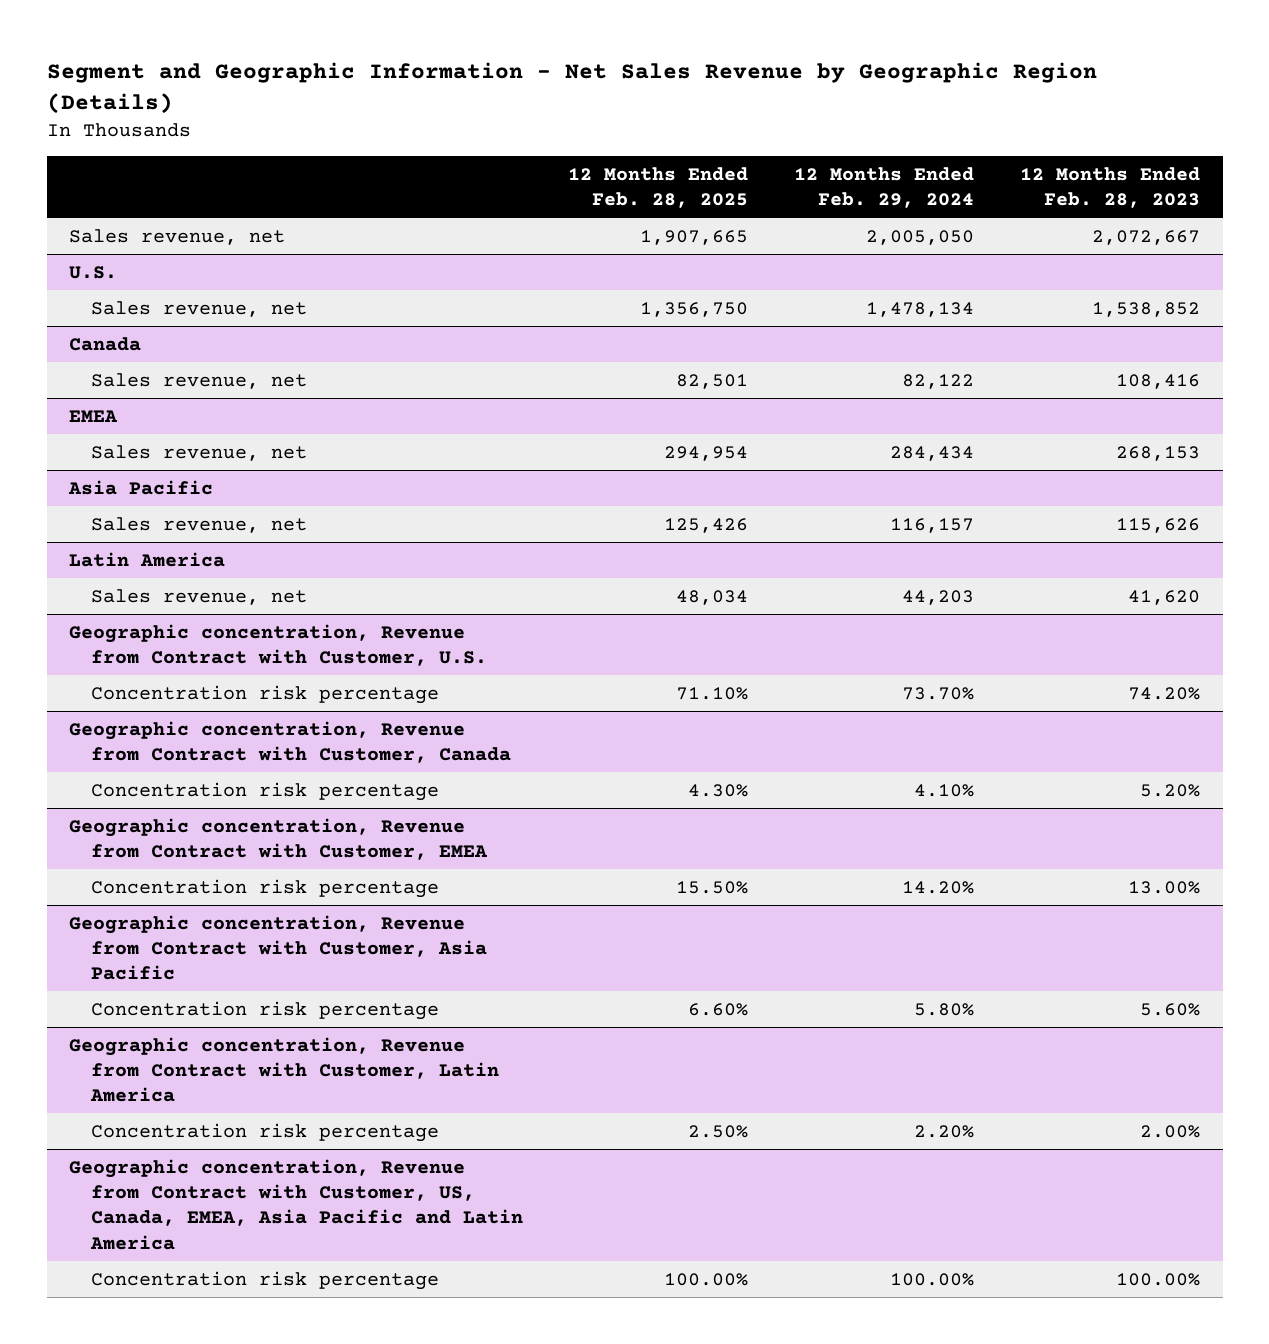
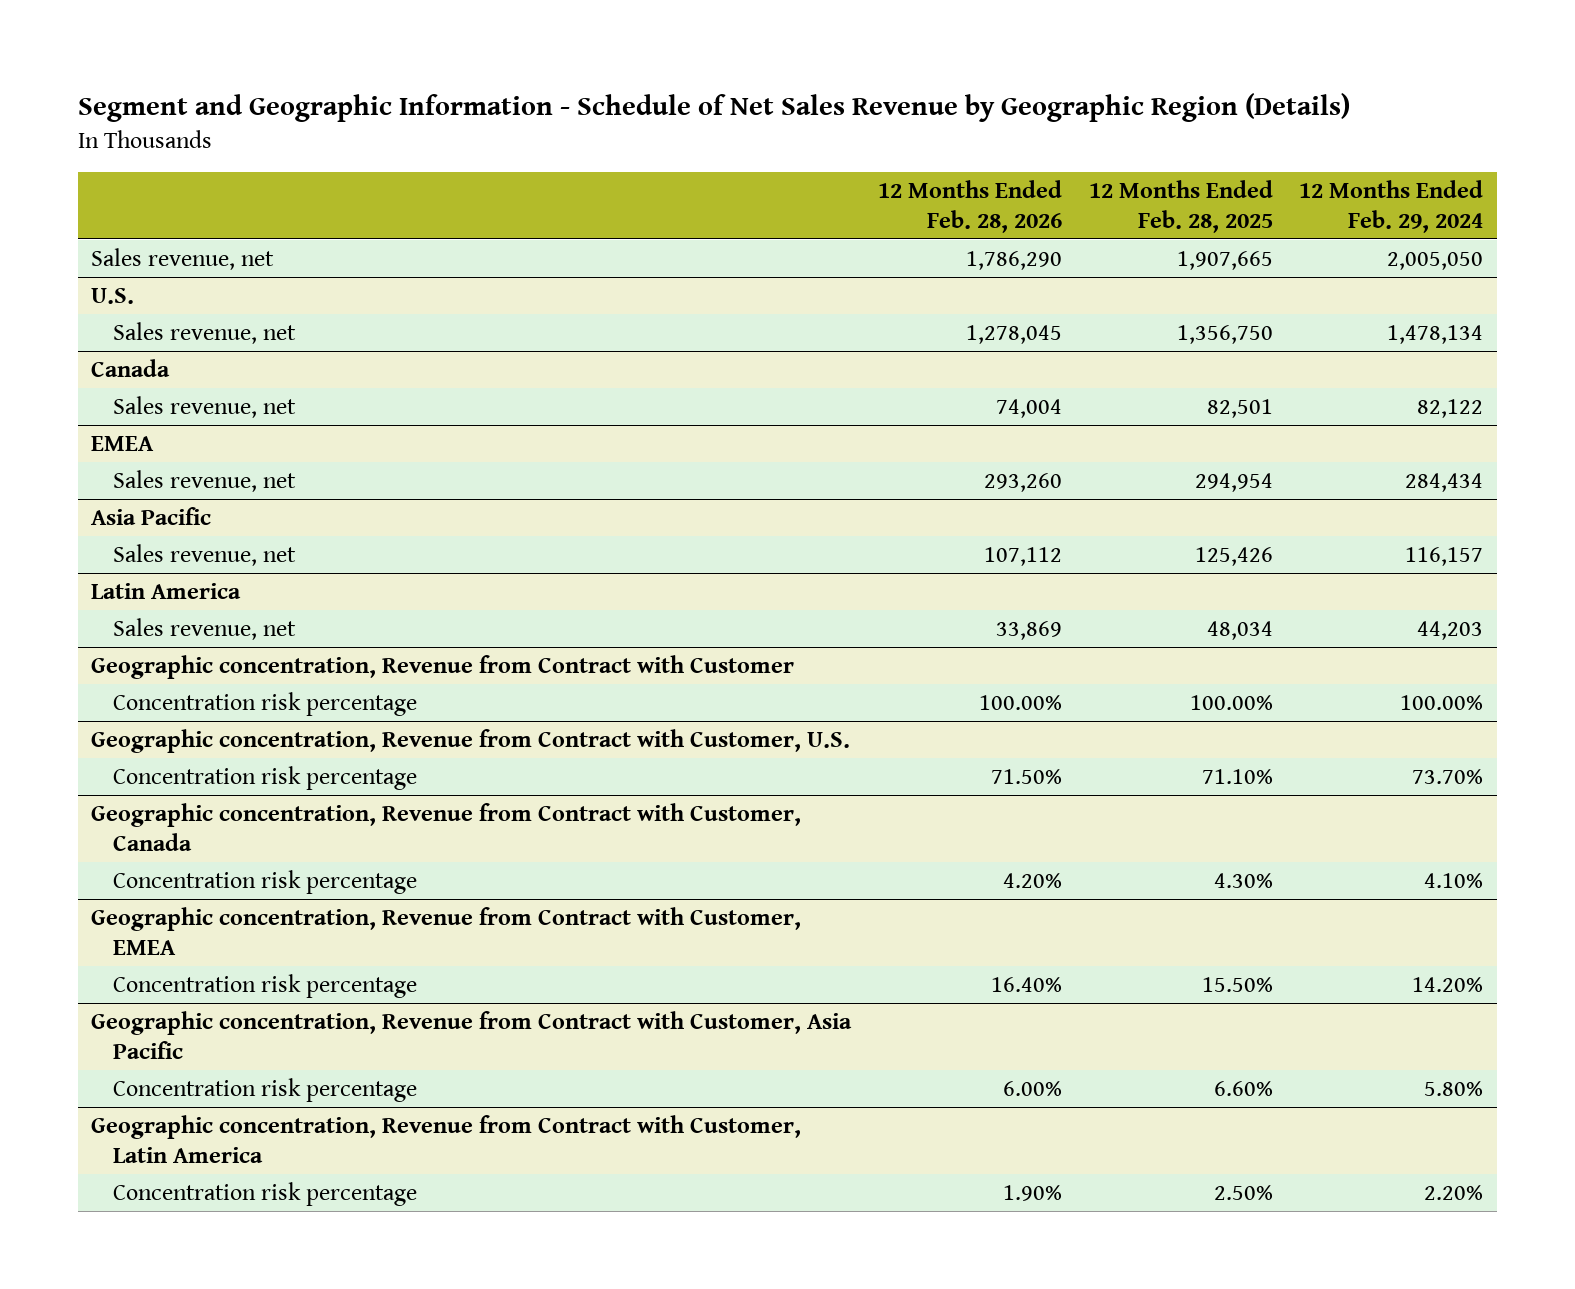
- Segment and Geographic Information - Net Sales Revenue by Geographic Region (Details)
+ Segment and Geographic Information - Schedule of Net Sales Revenue by Geographic Region (Details)
- | 12 Months Ended Feb. 28, 2025 | 12 Months Ended Feb. 29, 2024 | 12 Months Ended Feb. 28, 2023
+ | 12 Months Ended Feb. 28, 2026 | 12 Months Ended Feb. 28, 2025 | 12 Months Ended Feb. 29, 2024
+ Geographic concentration, Revenue from Contract with Customer
+ Concentration risk percentage | 100.00% | 100.00% | 100.00%
- Geographic concentration, Revenue from Contract with Customer, US, Canada, EMEA, Asia Pacific and Latin America
- Concentration risk percentage | 100.00% | 100.00% | 100.00%

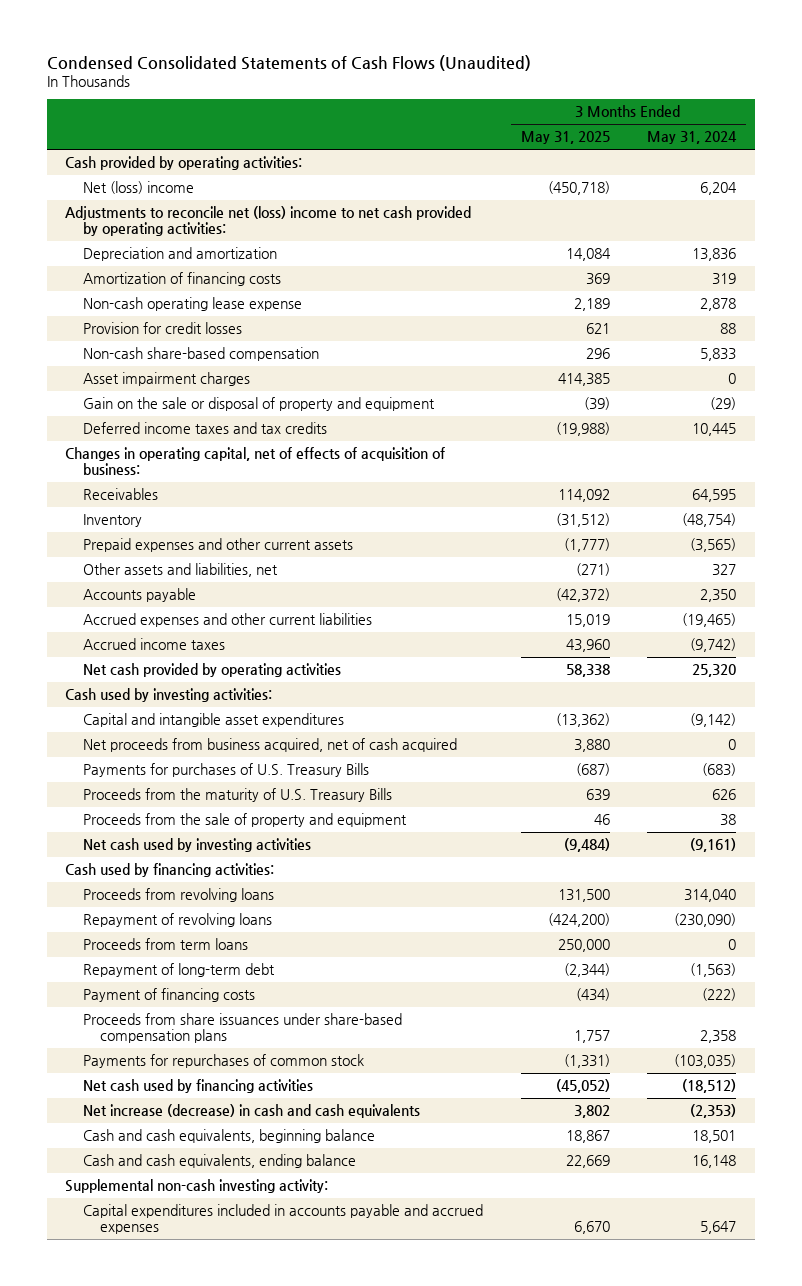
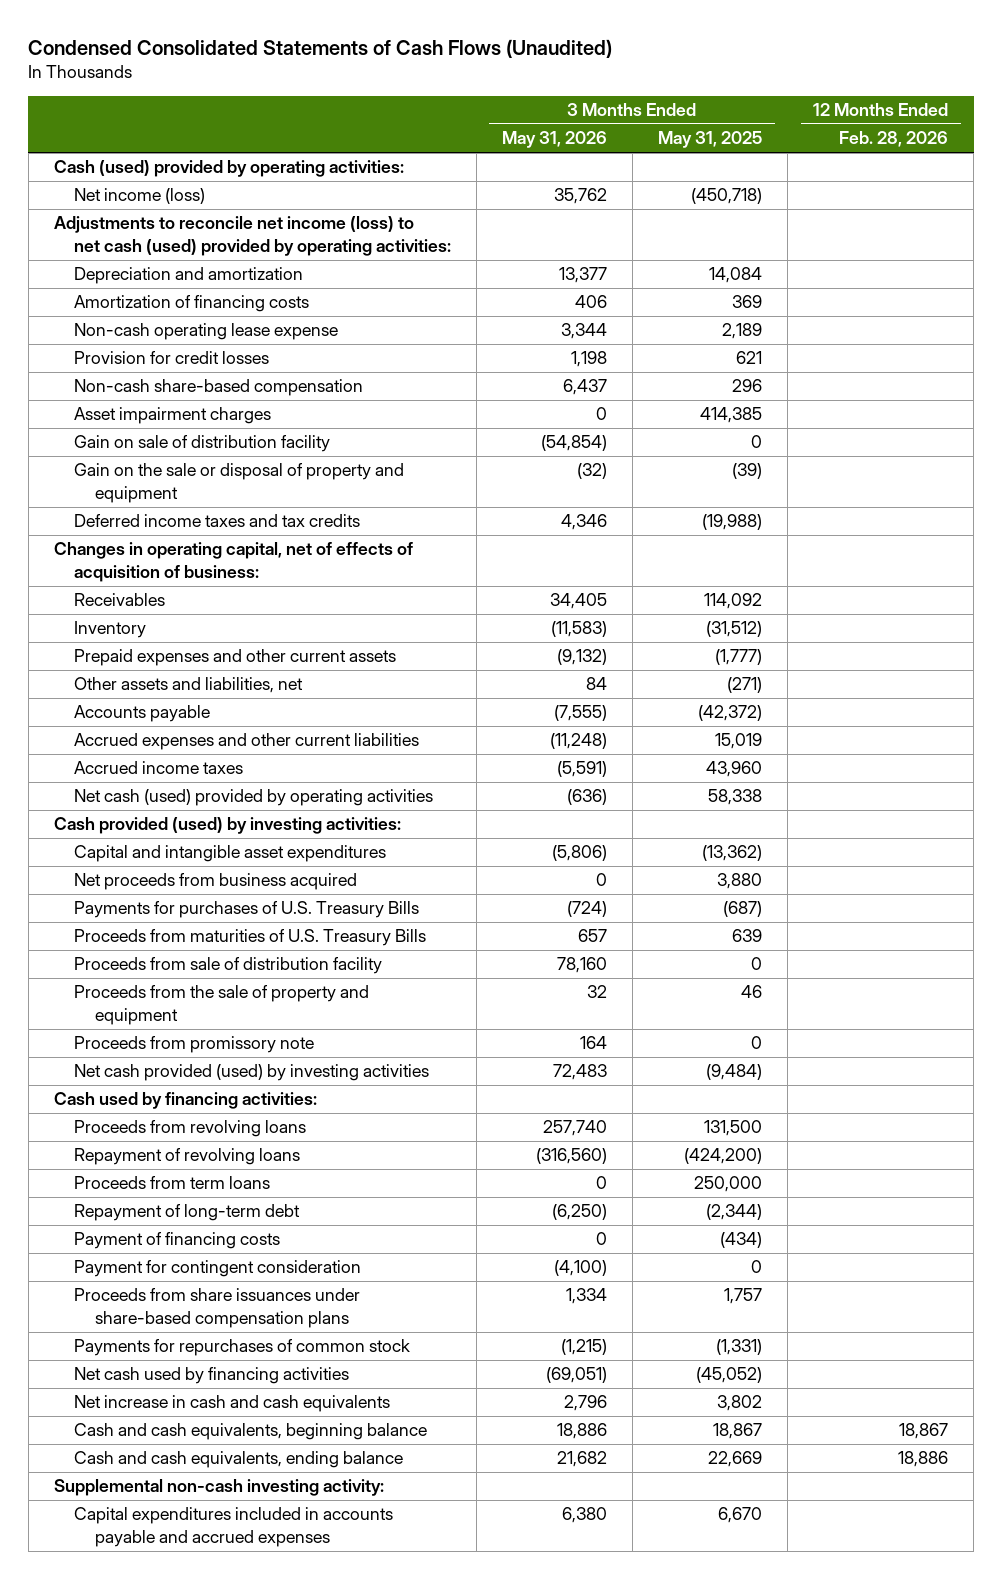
- | 3 Months Ended May 31, 2025 | 3 Months Ended May 31, 2024
+ | 3 Months Ended May 31, 2026 | 3 Months Ended May 31, 2025 | 12 Months Ended Feb. 28, 2026
- Cash provided by operating activities:
- Net (loss) income | (450,718) | 6,204
- Adjustments to reconcile net (loss) income to net cash provided by operating activities:
+ Cash (used) provided by operating activities:
+ Net income (loss) | 35,762 | (450,718) |
+ Adjustments to reconcile net income (loss) to net cash (used) provided by operating activities:
+ Gain on sale of distribution facility | (54,854) | 0 |
- Net cash provided by operating activities | 58,338 | 25,320
- Cash used by investing activities:
+ Net cash (used) provided by operating activities | (636) | 58,338 |
+ Cash provided (used) by investing activities:
- Net proceeds from business acquired, net of cash acquired | 3,880 | 0
+ Net proceeds from business acquired | 0 | 3,880 |
- Proceeds from the maturity of U.S. Treasury Bills | 639 | 626
+ Proceeds from maturities of U.S. Treasury Bills | 657 | 639 |
+ Proceeds from sale of distribution facility | 78,160 | 0 |
- Net cash used by investing activities | (9,484) | (9,161)
+ Proceeds from promissory note | 164 | 0 |
+ Net cash provided (used) by investing activities | 72,483 | (9,484) |
+ Payment for contingent consideration | (4,100) | 0 |
- Net increase (decrease) in cash and cash equivalents | 3,802 | (2,353)
+ Net increase in cash and cash equivalents | 2,796 | 3,802 |

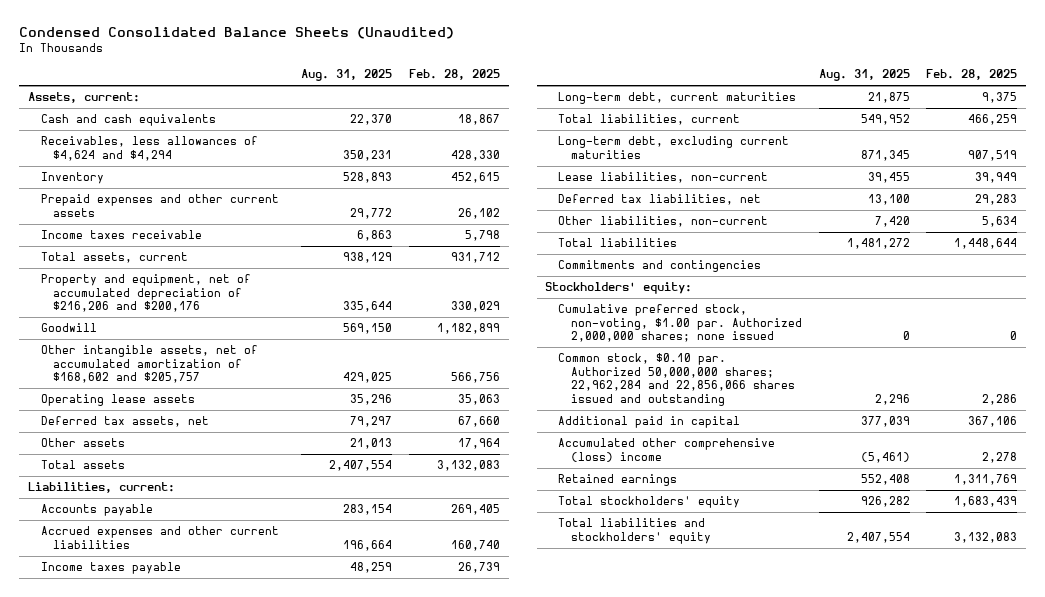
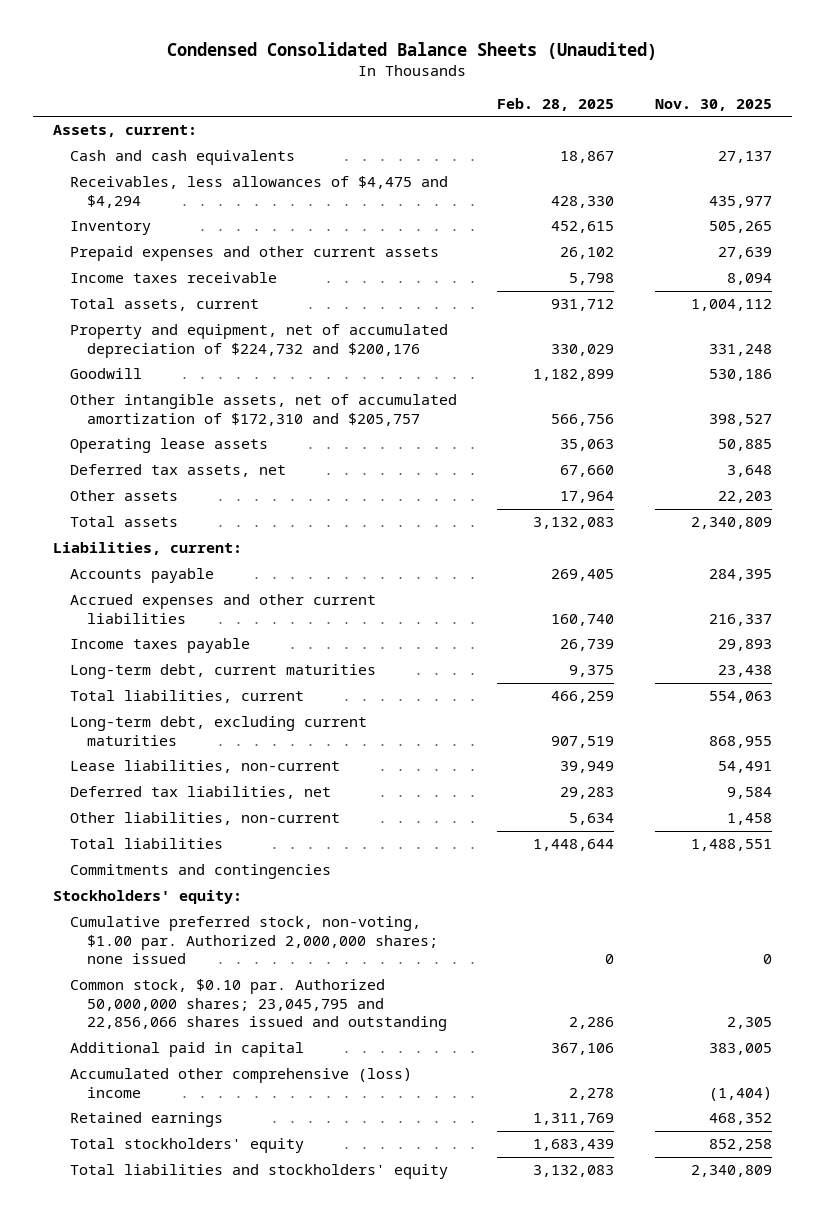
- | Aug. 31, 2025 | Feb. 28, 2025
+ | Feb. 28, 2025 | Nov. 30, 2025
- Receivables, less allowances of $4,624 and $4,294 | 350,231 | 428,330
+ Receivables, less allowances of $4,475 and $4,294 | 428,330 | 435,977
- Property and equipment, net of accumulated depreciation of $216,206 and $200,176 | 335,644 | 330,029
+ Property and equipment, net of accumulated depreciation of $224,732 and $200,176 | 330,029 | 331,248
- Other intangible assets, net of accumulated amortization of $168,602 and $205,757 | 429,025 | 566,756
+ Other intangible assets, net of accumulated amortization of $172,310 and $205,757 | 566,756 | 398,527
- Common stock, $0.10 par. Authorized 50,000,000 shares; 22,962,284 and 22,856,066 shares issued and outstanding | 2,296 | 2,286
+ Common stock, $0.10 par. Authorized 50,000,000 shares; 23,045,795 and 22,856,066 shares issued and outstanding | 2,286 | 2,305

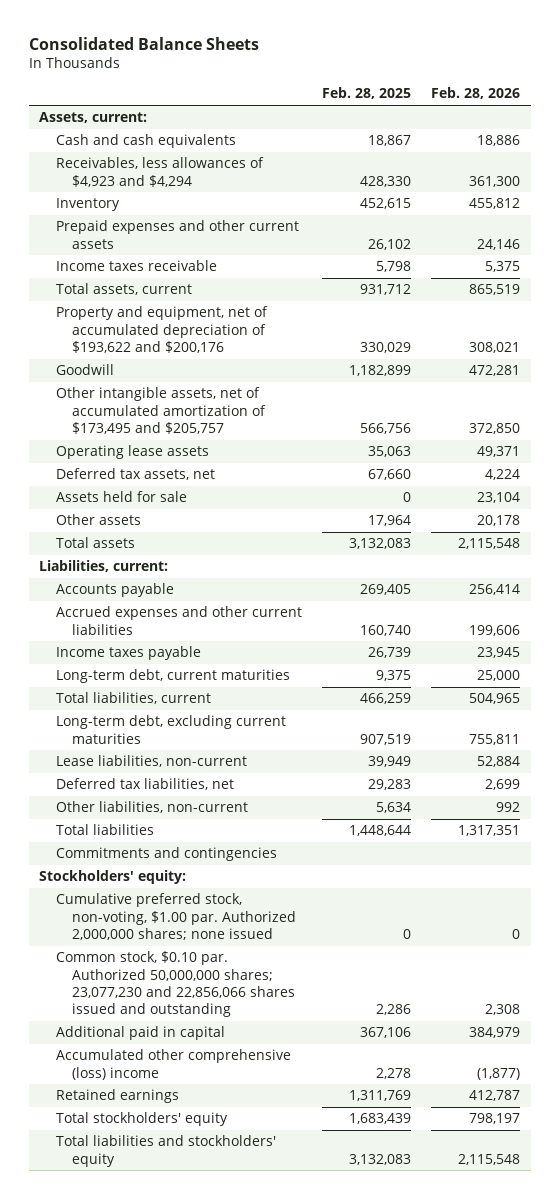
- Condensed Consolidated Balance Sheets (Unaudited)
+ Consolidated Balance Sheets
- | Feb. 28, 2025 | Nov. 30, 2025
+ | Feb. 28, 2025 | Feb. 28, 2026
- Receivables, less allowances of $4,475 and $4,294 | 428,330 | 435,977
+ Receivables, less allowances of $4,923 and $4,294 | 428,330 | 361,300
- Property and equipment, net of accumulated depreciation of $224,732 and $200,176 | 330,029 | 331,248
+ Property and equipment, net of accumulated depreciation of $193,622 and $200,176 | 330,029 | 308,021
- Other intangible assets, net of accumulated amortization of $172,310 and $205,757 | 566,756 | 398,527
+ Other intangible assets, net of accumulated amortization of $173,495 and $205,757 | 566,756 | 372,850
+ Assets held for sale | 0 | 23,104
- Common stock, $0.10 par. Authorized 50,000,000 shares; 23,045,795 and 22,856,066 shares issued and outstanding | 2,286 | 2,305
+ Common stock, $0.10 par. Authorized 50,000,000 shares; 23,077,230 and 22,856,066 shares issued and outstanding | 2,286 | 2,308

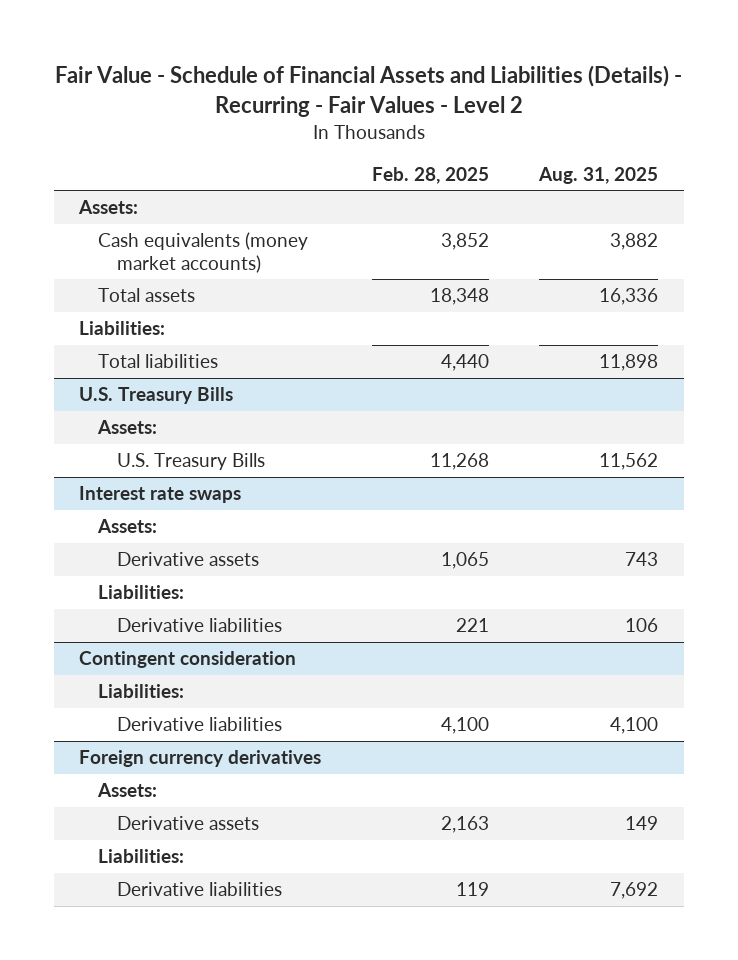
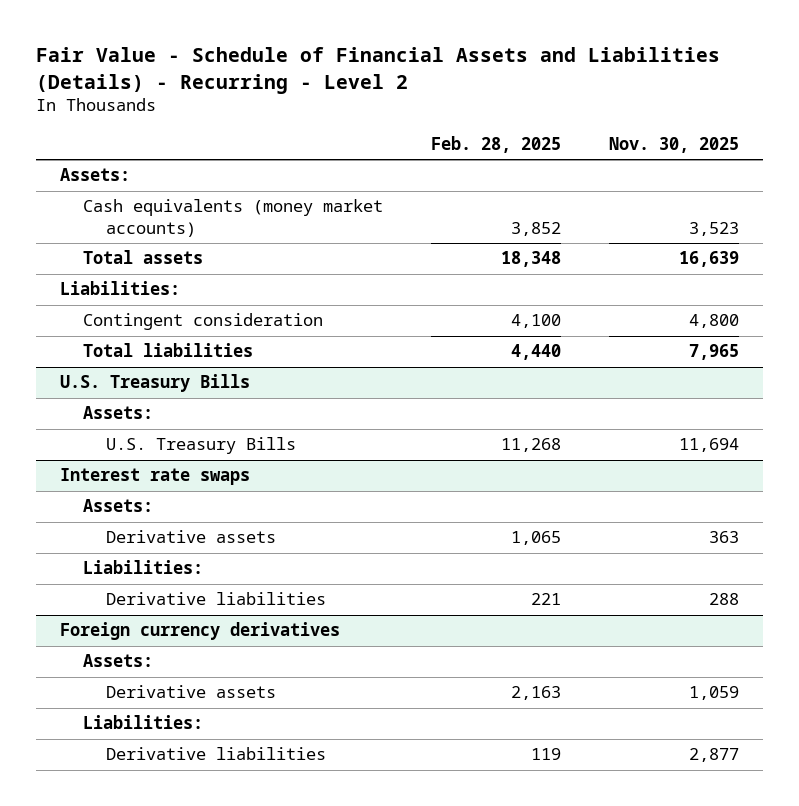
- Fair Value - Schedule of Financial Assets and Liabilities (Details) - Recurring - Fair Values - Level 2
+ Fair Value - Schedule of Financial Assets and Liabilities (Details) - Recurring - Level 2
- | Feb. 28, 2025 | Aug. 31, 2025
+ | Feb. 28, 2025 | Nov. 30, 2025
+ Contingent consideration | 4,100 | 4,800
- Contingent consideration
- Liabilities:
- Derivative liabilities | 4,100 | 4,100

